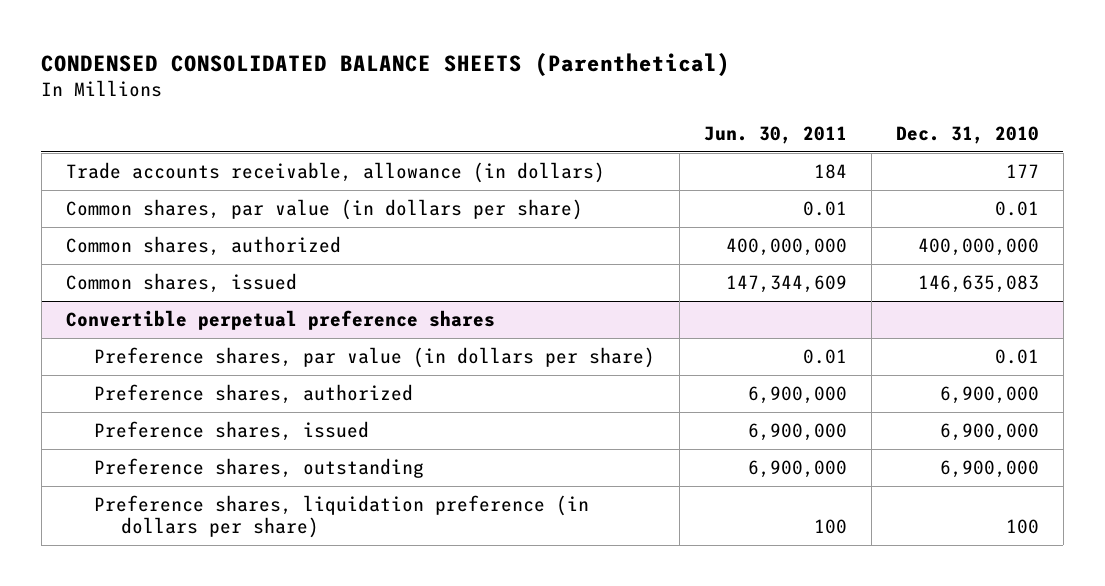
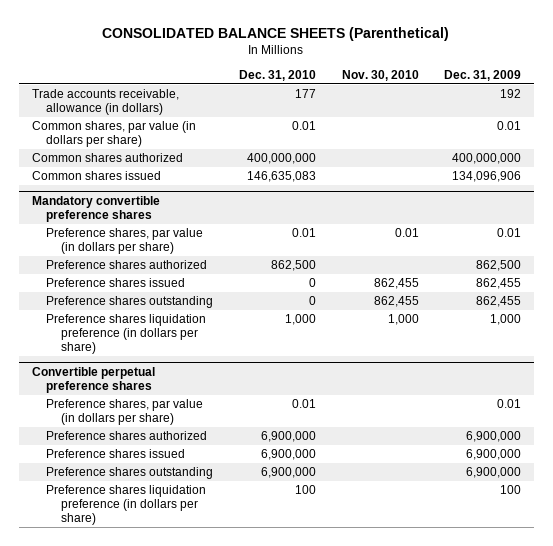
- CONDENSED CONSOLIDATED BALANCE SHEETS (Parenthetical)
+ CONSOLIDATED BALANCE SHEETS (Parenthetical)
- | Jun. 30, 2011 | Dec. 31, 2010
+ | Dec. 31, 2010 | Nov. 30, 2010 | Dec. 31, 2009
- Common shares, authorized | 400,000,000 | 400,000,000
- Common shares, issued | 147,344,609 | 146,635,083
+ Common shares authorized | 400,000,000 | | 400,000,000
+ Common shares issued | 146,635,083 | | 134,096,906
+ Mandatory convertible preference shares
+ Preference shares, par value (in dollars per share) | 0.01 | 0.01 | 0.01
+ Preference shares authorized | 862,500 | | 862,500
+ Preference shares issued | 0 | 862,455 | 862,455
+ Preference shares outstanding | 0 | 862,455 | 862,455
+ Preference shares liquidation preference (in dollars per share) | 1,000 | 1,000 | 1,000
@ Convertible perpetual preference shares
- Preference shares, authorized | 6,900,000 | 6,900,000
- Preference shares, issued | 6,900,000 | 6,900,000
- Preference shares, outstanding | 6,900,000 | 6,900,000
- Preference shares, liquidation preference (in dollars per share) | 100 | 100
+ Preference shares authorized | 6,900,000 | | 6,900,000
+ Preference shares issued | 6,900,000 | | 6,900,000
+ Preference shares outstanding | 6,900,000 | | 6,900,000
+ Preference shares liquidation preference (in dollars per share) | 100 | | 100

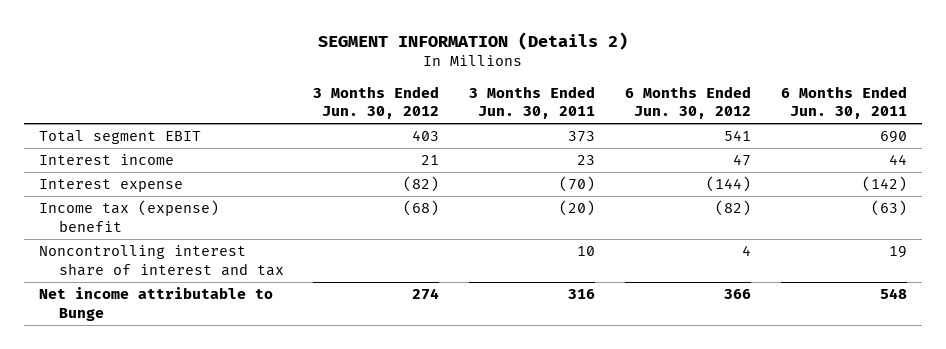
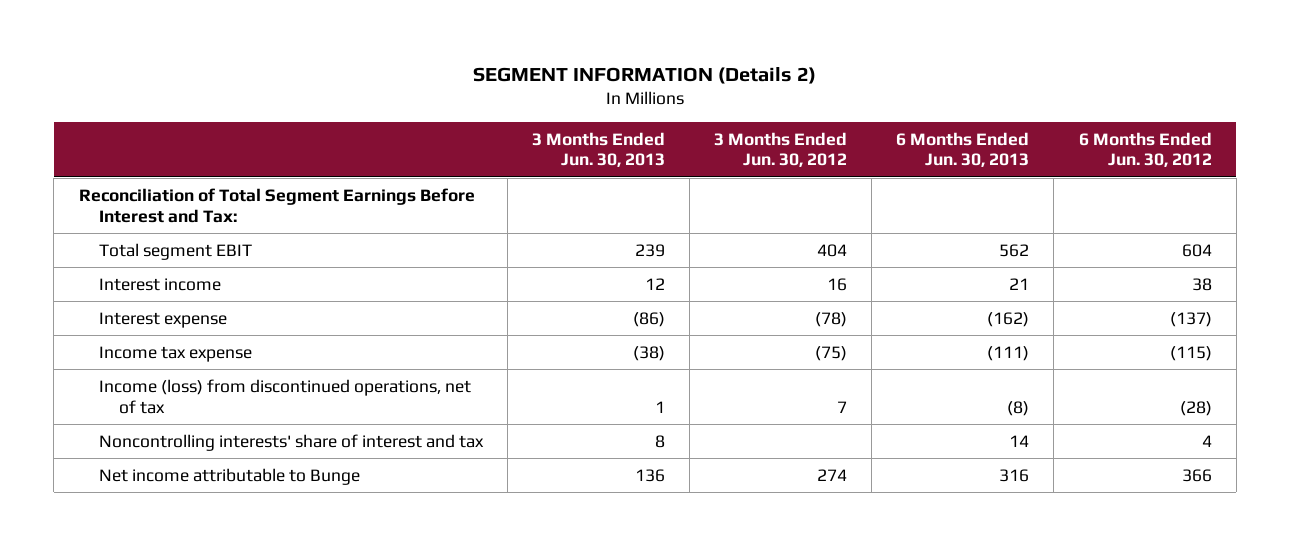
- | 3 Months Ended Jun. 30, 2012 | 3 Months Ended Jun. 30, 2011 | 6 Months Ended Jun. 30, 2012 | 6 Months Ended Jun. 30, 2011
+ | 3 Months Ended Jun. 30, 2013 | 3 Months Ended Jun. 30, 2012 | 6 Months Ended Jun. 30, 2013 | 6 Months Ended Jun. 30, 2012
- Total segment EBIT | 403 | 373 | 541 | 690
- Interest income | 21 | 23 | 47 | 44
- Interest expense | (82) | (70) | (144) | (142)
- Income tax (expense) benefit | (68) | (20) | (82) | (63)
- Noncontrolling interest share of interest and tax | | 10 | 4 | 19
+ Reconciliation of Total Segment Earnings Before Interest and Tax:
+ Total segment EBIT | 239 | 404 | 562 | 604
+ Interest income | 12 | 16 | 21 | 38
+ Interest expense | (86) | (78) | (162) | (137)
+ Income tax expense | (38) | (75) | (111) | (115)
+ Income (loss) from discontinued operations, net of tax | 1 | 7 | (8) | (28)
+ Noncontrolling interests' share of interest and tax | 8 | | 14 | 4

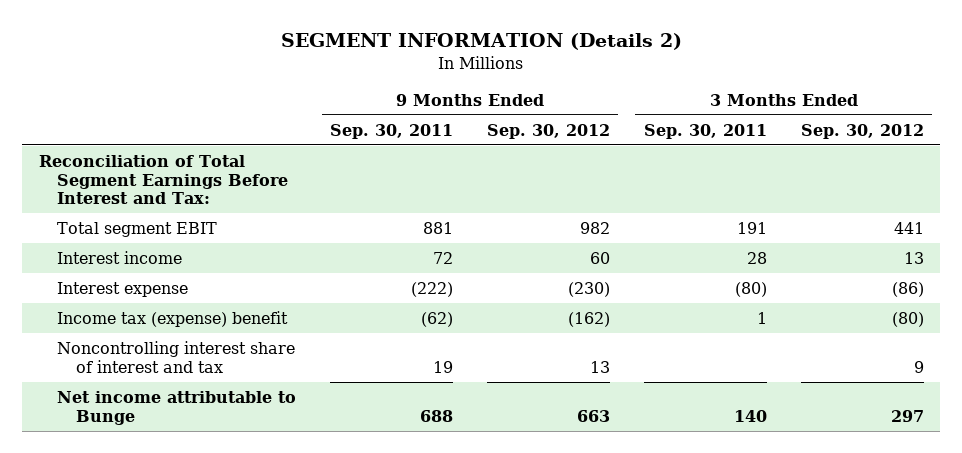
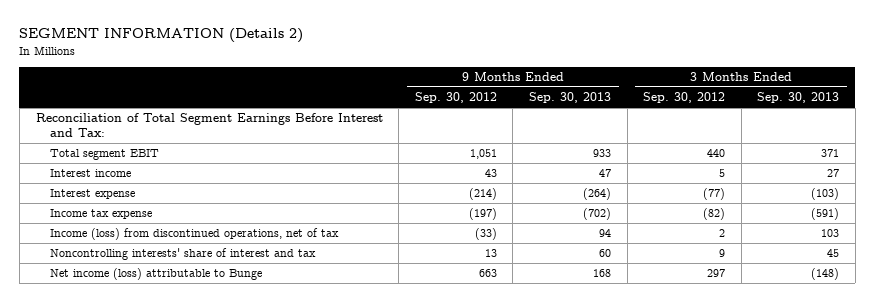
- | 9 Months Ended Sep. 30, 2011 | 9 Months Ended Sep. 30, 2012 | 3 Months Ended Sep. 30, 2011 | 3 Months Ended Sep. 30, 2012
+ | 9 Months Ended Sep. 30, 2012 | 9 Months Ended Sep. 30, 2013 | 3 Months Ended Sep. 30, 2012 | 3 Months Ended Sep. 30, 2013
- Total segment EBIT | 881 | 982 | 191 | 441
- Interest income | 72 | 60 | 28 | 13
- Interest expense | (222) | (230) | (80) | (86)
- Income tax (expense) benefit | (62) | (162) | 1 | (80)
- Noncontrolling interest share of interest and tax | 19 | 13 | | 9
- Net income attributable to Bunge | 688 | 663 | 140 | 297
+ Total segment EBIT | 1,051 | 933 | 440 | 371
+ Interest income | 43 | 47 | 5 | 27
+ Interest expense | (214) | (264) | (77) | (103)
+ Income tax expense | (197) | (702) | (82) | (591)
+ Income (loss) from discontinued operations, net of tax | (33) | 94 | 2 | 103
+ Noncontrolling interests' share of interest and tax | 13 | 60 | 9 | 45
+ Net income (loss) attributable to Bunge | 663 | 168 | 297 | (148)

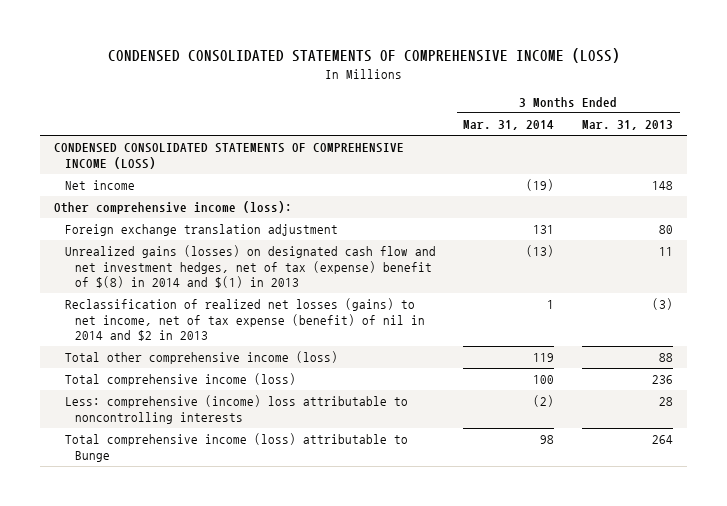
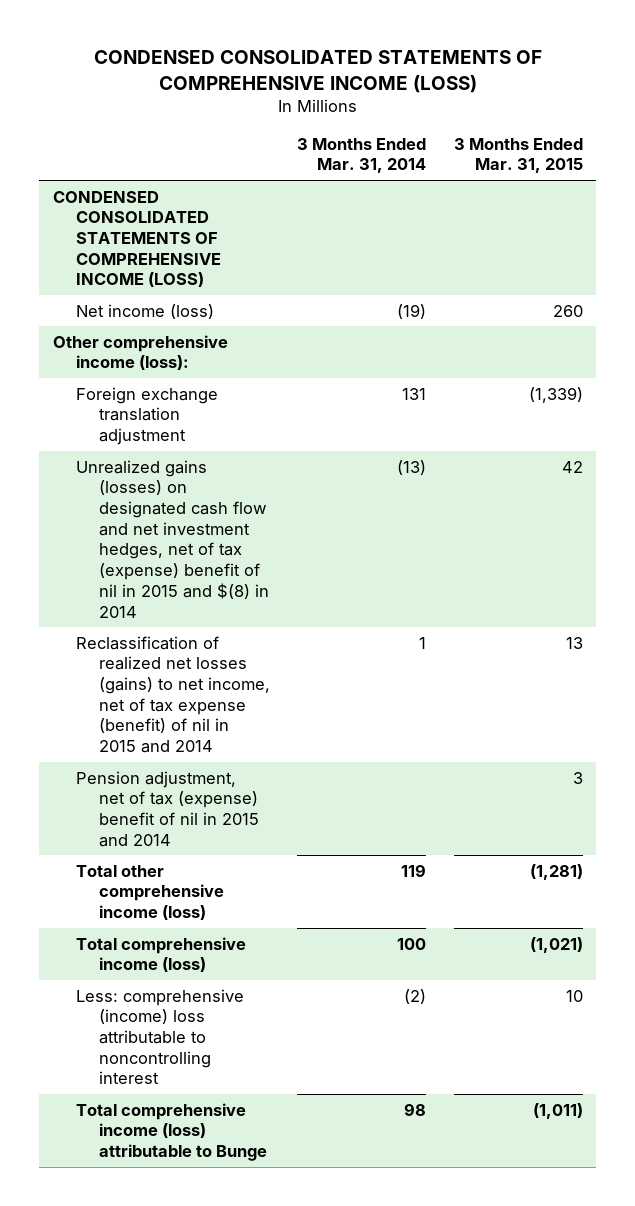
- | 3 Months Ended Mar. 31, 2014 | 3 Months Ended Mar. 31, 2013
+ | 3 Months Ended Mar. 31, 2014 | 3 Months Ended Mar. 31, 2015
- Net income | (19) | 148
+ Net income (loss) | (19) | 260
- Unrealized gains (losses) on designated cash flow and net investment hedges, net of tax (expense) benefit of $(8) in 2014 and $(1) in 2013 | (13) | 11
- Reclassification of realized net losses (gains) to net income, net of tax expense (benefit) of nil in 2014 and $2 in 2013 | 1 | (3)
+ Unrealized gains (losses) on designated cash flow and net investment hedges, net of tax (expense) benefit of nil in 2015 and $(8) in 2014 | (13) | 42
+ Reclassification of realized net losses (gains) to net income, net of tax expense (benefit) of nil in 2015 and 2014 | 1 | 13
+ Pension adjustment, net of tax (expense) benefit of nil in 2015 and 2014 | | 3
- Less: comprehensive (income) loss attributable to noncontrolling interests | (2) | 28
+ Less: comprehensive (income) loss attributable to noncontrolling interest | (2) | 10

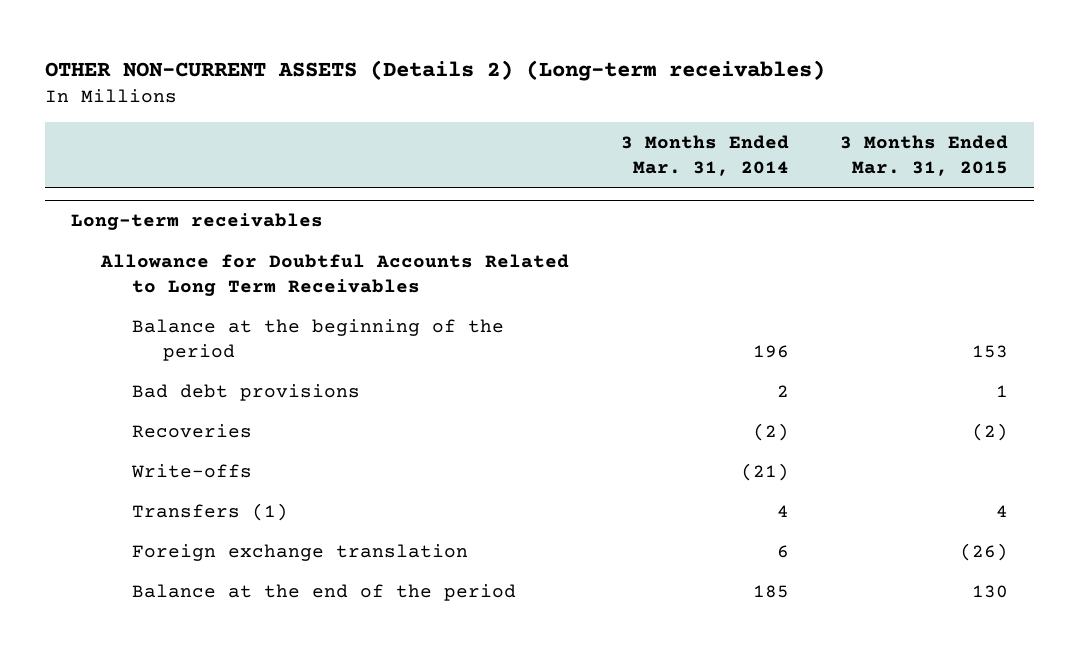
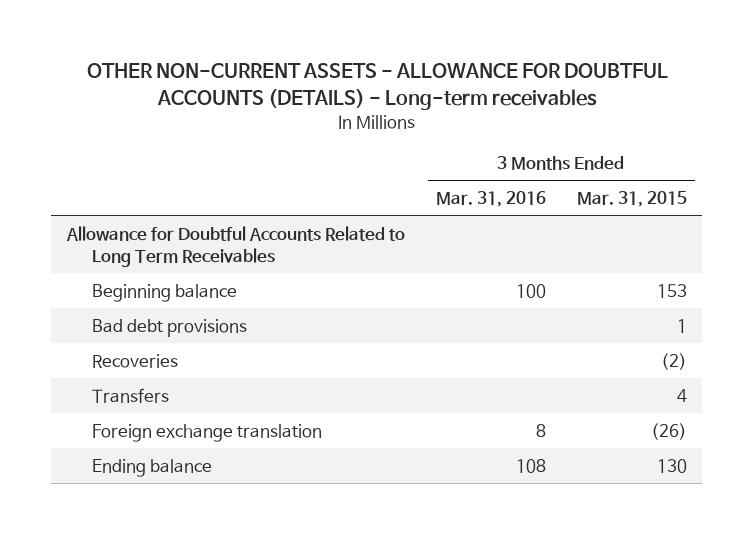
- OTHER NON-CURRENT ASSETS (Details 2) (Long-term receivables)
+ OTHER NON-CURRENT ASSETS - ALLOWANCE FOR DOUBTFUL ACCOUNTS (DETAILS) - Long-term receivables
- | 3 Months Ended Mar. 31, 2014 | 3 Months Ended Mar. 31, 2015
+ | 3 Months Ended Mar. 31, 2016 | 3 Months Ended Mar. 31, 2015
- Long-term receivables
- Balance at the beginning of the period | 196 | 153
+ Beginning balance | 100 | 153
- Write-offs | (21) |
- Transfers (1) | 4 | 4
+ Transfers | | 4
- Balance at the end of the period | 185 | 130
+ Ending balance | 108 | 130

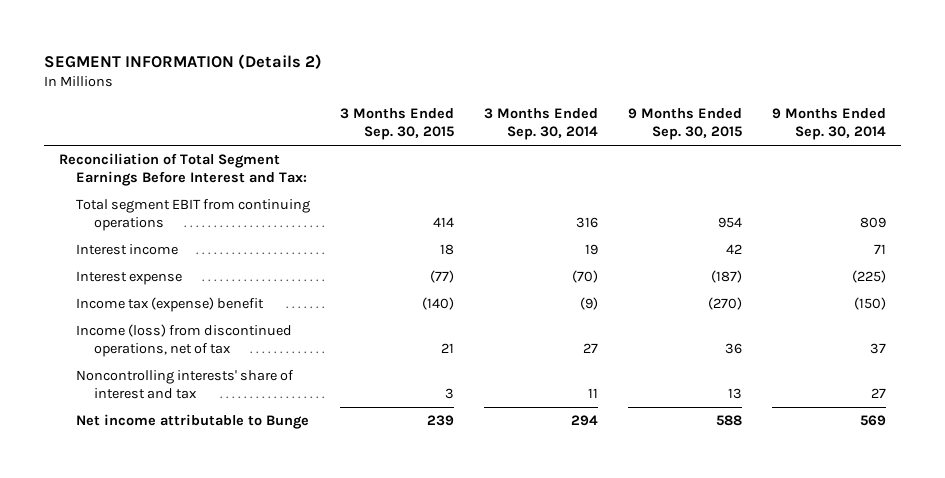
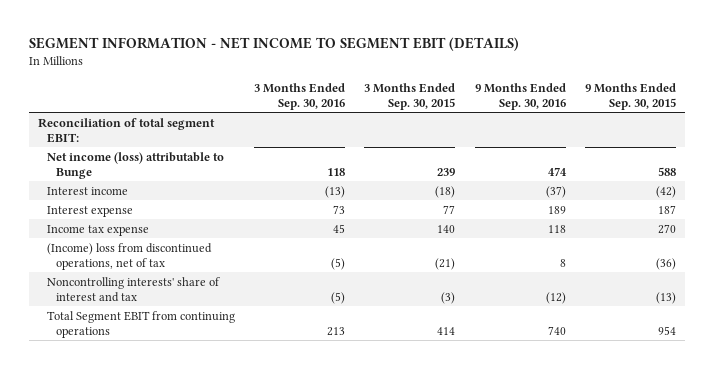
- SEGMENT INFORMATION (Details 2)
+ SEGMENT INFORMATION - NET INCOME TO SEGMENT EBIT (DETAILS)
- | 3 Months Ended Sep. 30, 2015 | 3 Months Ended Sep. 30, 2014 | 9 Months Ended Sep. 30, 2015 | 9 Months Ended Sep. 30, 2014
+ | 3 Months Ended Sep. 30, 2016 | 3 Months Ended Sep. 30, 2015 | 9 Months Ended Sep. 30, 2016 | 9 Months Ended Sep. 30, 2015
- Reconciliation of Total Segment Earnings Before Interest and Tax:
- Total segment EBIT from continuing operations | 414 | 316 | 954 | 809
- Interest income | 18 | 19 | 42 | 71
- Interest expense | (77) | (70) | (187) | (225)
- Income tax (expense) benefit | (140) | (9) | (270) | (150)
- Income (loss) from discontinued operations, net of tax | 21 | 27 | 36 | 37
- Noncontrolling interests' share of interest and tax | 3 | 11 | 13 | 27
- Net income attributable to Bunge | 239 | 294 | 588 | 569
+ Reconciliation of total segment EBIT:
+ Net income (loss) attributable to Bunge | 118 | 239 | 474 | 588
+ Interest income | (13) | (18) | (37) | (42)
+ Interest expense | 73 | 77 | 189 | 187
+ Income tax expense | 45 | 140 | 118 | 270
+ (Income) loss from discontinued operations, net of tax | (5) | (21) | 8 | (36)
+ Noncontrolling interests' share of interest and tax | (5) | (3) | (12) | (13)
+ Total Segment EBIT from continuing operations | 213 | 414 | 740 | 954

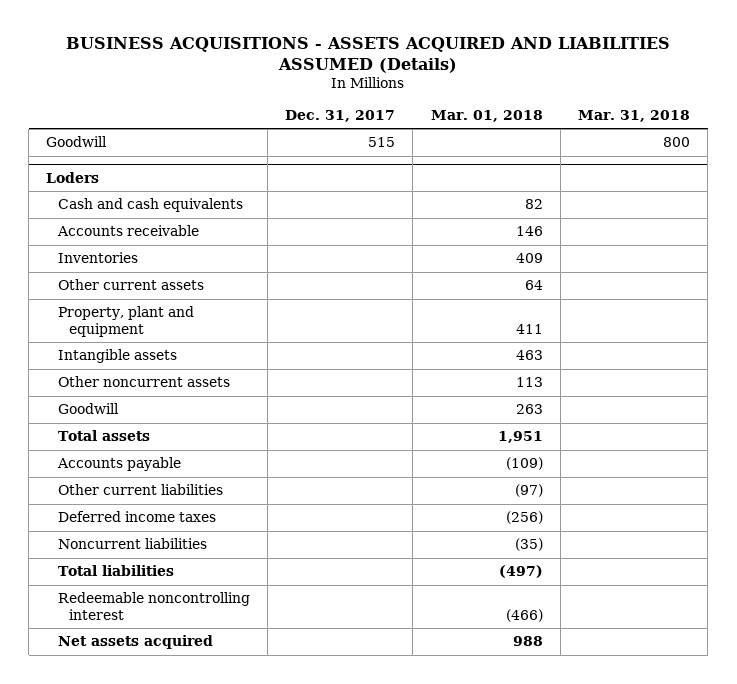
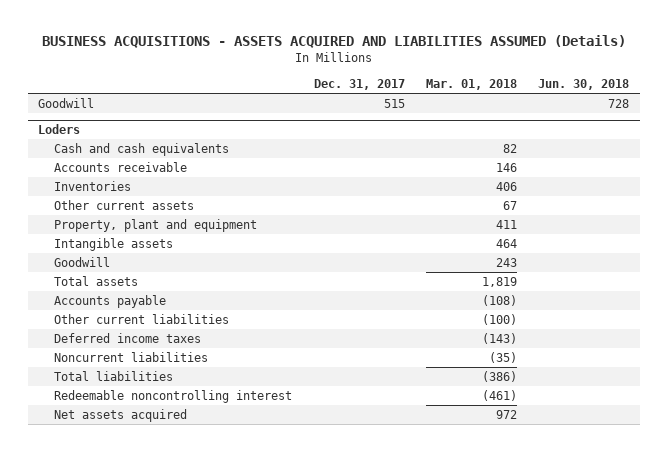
- | Dec. 31, 2017 | Mar. 01, 2018 | Mar. 31, 2018
+ | Dec. 31, 2017 | Mar. 01, 2018 | Jun. 30, 2018
@ Loders
- Inventories | | 409 |
- Other current assets | | 64 |
+ Inventories | | 406 |
+ Other current assets | | 67 |
- Intangible assets | | 463 |
- Other noncurrent assets | | 113 |
- Goodwill | | 263 |
- Total assets | | 1,951 |
- Accounts payable | | (109) |
- Other current liabilities | | (97) |
- Deferred income taxes | | (256) |
+ Intangible assets | | 464 |
+ Goodwill | | 243 |
+ Total assets | | 1,819 |
+ Accounts payable | | (108) |
+ Other current liabilities | | (100) |
+ Deferred income taxes | | (143) |
- Total liabilities | | (497) |
- Redeemable noncontrolling interest | | (466) |
- Net assets acquired | | 988 |
+ Total liabilities | | (386) |
+ Redeemable noncontrolling interest | | (461) |
+ Net assets acquired | | 972 |

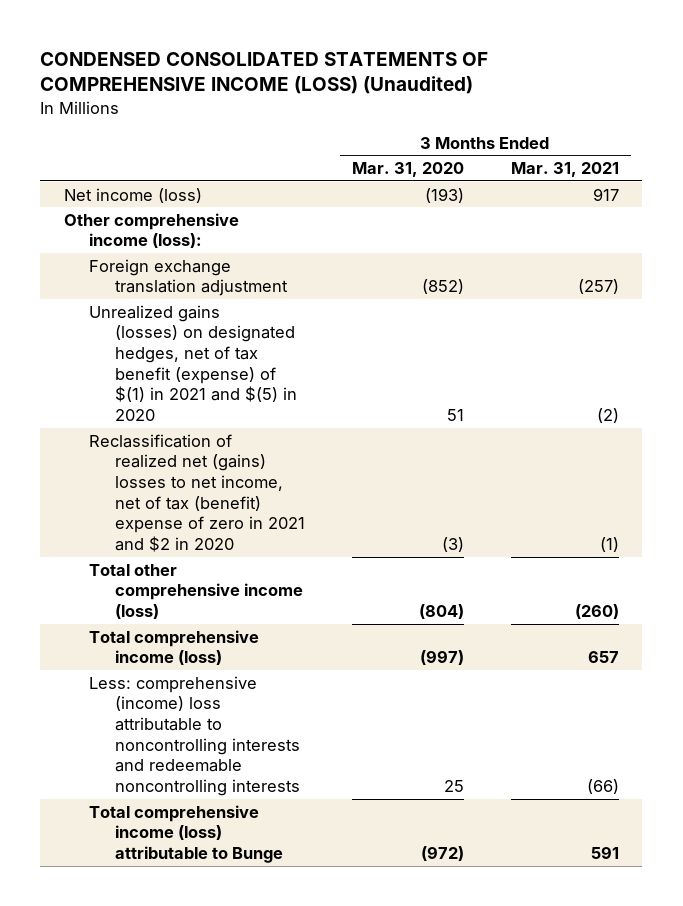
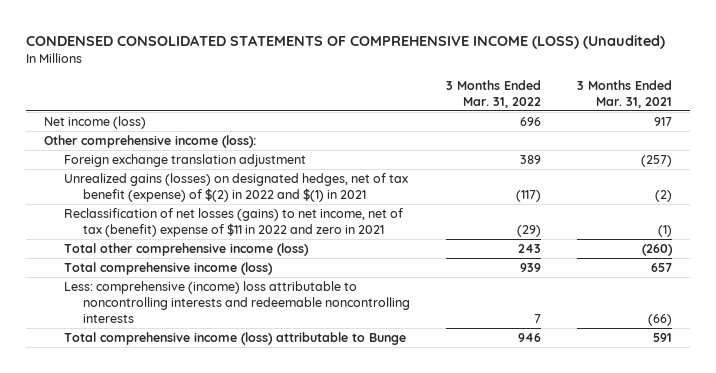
- | 3 Months Ended Mar. 31, 2020 | 3 Months Ended Mar. 31, 2021
+ | 3 Months Ended Mar. 31, 2022 | 3 Months Ended Mar. 31, 2021
- Unrealized gains (losses) on designated hedges, net of tax benefit (expense) of $(1) in 2021 and $(5) in 2020 | 51 | (2)
- Reclassification of realized net (gains) losses to net income, net of tax (benefit) expense of zero in 2021 and $2 in 2020 | (3) | (1)
+ Unrealized gains (losses) on designated hedges, net of tax benefit (expense) of $(2) in 2022 and $(1) in 2021 | (117) | (2)
+ Reclassification of net losses (gains) to net income, net of tax (benefit) expense of $11 in 2022 and zero in 2021 | (29) | (1)

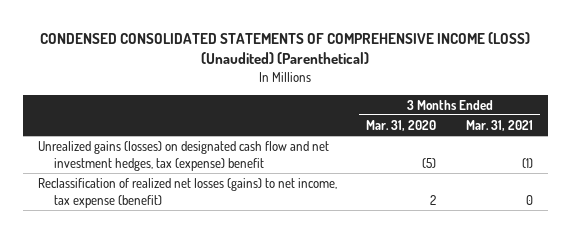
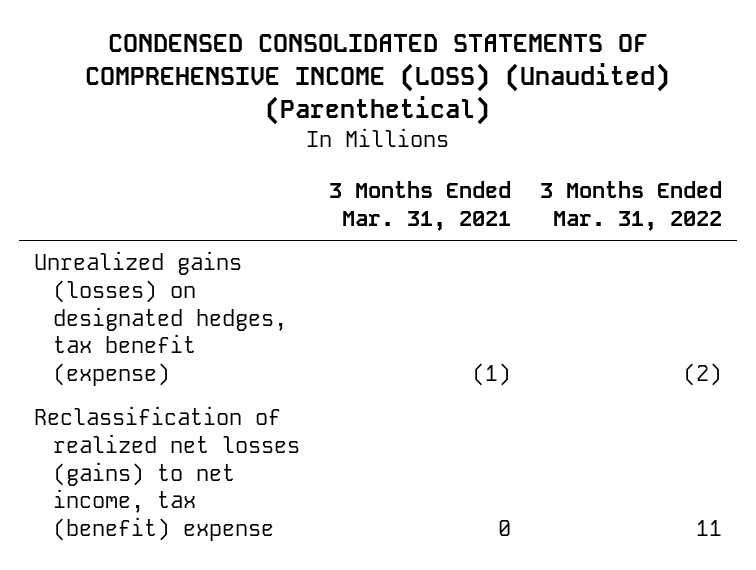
- | 3 Months Ended Mar. 31, 2020 | 3 Months Ended Mar. 31, 2021
+ | 3 Months Ended Mar. 31, 2021 | 3 Months Ended Mar. 31, 2022
- Unrealized gains (losses) on designated cash flow and net investment hedges, tax (expense) benefit | (5) | (1)
- Reclassification of realized net losses (gains) to net income, tax expense (benefit) | 2 | 0
+ Unrealized gains (losses) on designated hedges, tax benefit (expense) | (1) | (2)
+ Reclassification of realized net losses (gains) to net income, tax (benefit) expense | 0 | 11

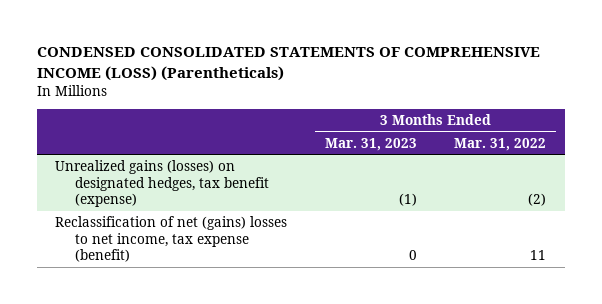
- CONDENSED CONSOLIDATED STATEMENTS OF COMPREHENSIVE INCOME (LOSS) (Unaudited) (Parenthetical)
+ CONDENSED CONSOLIDATED STATEMENTS OF COMPREHENSIVE INCOME (LOSS) (Parentheticals)
- | 3 Months Ended Mar. 31, 2021 | 3 Months Ended Mar. 31, 2022
+ | 3 Months Ended Mar. 31, 2023 | 3 Months Ended Mar. 31, 2022
- Reclassification of realized net losses (gains) to net income, tax (benefit) expense | 0 | 11
+ Reclassification of net (gains) losses to net income, tax expense (benefit) | 0 | 11

